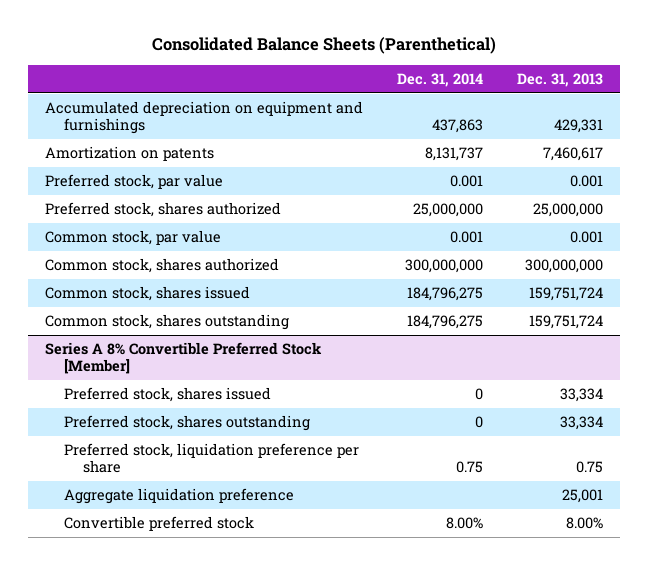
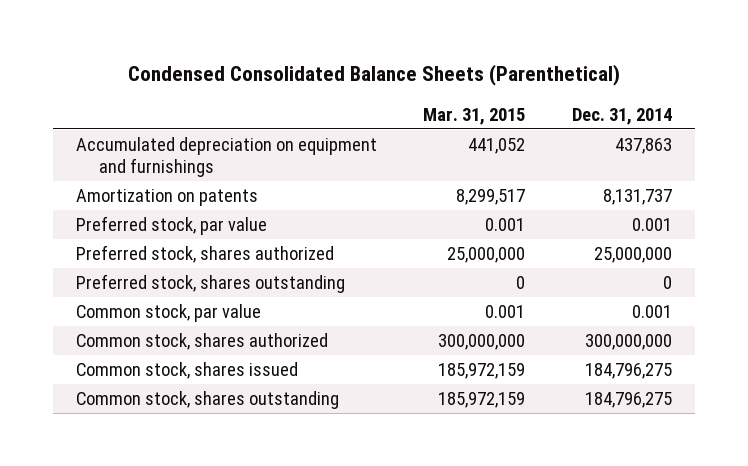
- Consolidated Balance Sheets (Parenthetical)
+ Condensed Consolidated Balance Sheets (Parenthetical)
- | Dec. 31, 2014 | Dec. 31, 2013
+ | Mar. 31, 2015 | Dec. 31, 2014
+ Preferred stock, shares outstanding | 0 | 0
- Series A 8% Convertible Preferred Stock [Member]
- Preferred stock, shares issued | 0 | 33,334
- Preferred stock, shares outstanding | 0 | 33,334
- Preferred stock, liquidation preference per share | 0.75 | 0.75
- Aggregate liquidation preference | | 25,001
- Convertible preferred stock | 8.00% | 8.00%

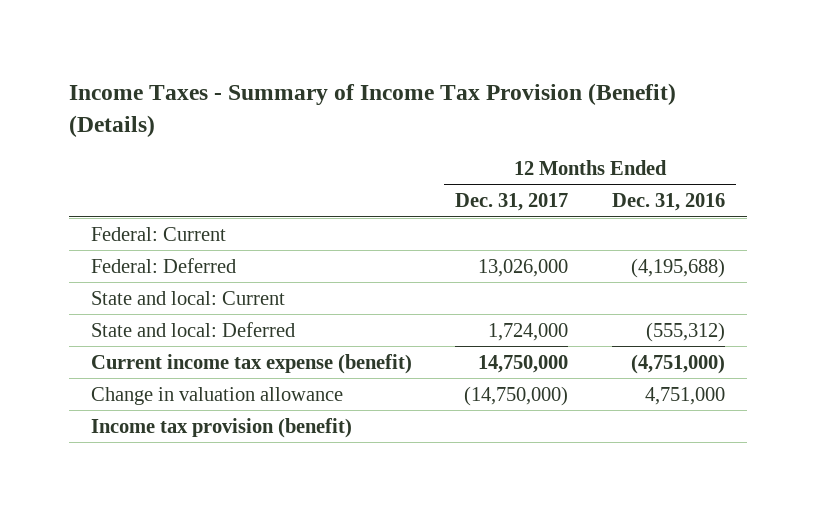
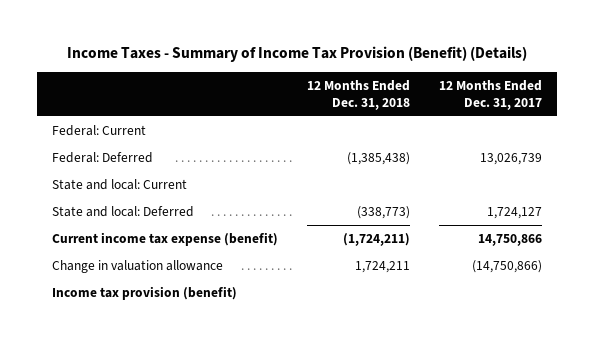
- | 12 Months Ended Dec. 31, 2017 | 12 Months Ended Dec. 31, 2016
+ | 12 Months Ended Dec. 31, 2018 | 12 Months Ended Dec. 31, 2017
- Federal: Deferred | 13,026,000 | (4,195,688)
+ Federal: Deferred | (1,385,438) | 13,026,739
- State and local: Deferred | 1,724,000 | (555,312)
- Current income tax expense (benefit) | 14,750,000 | (4,751,000)
- Change in valuation allowance | (14,750,000) | 4,751,000
+ State and local: Deferred | (338,773) | 1,724,127
+ Current income tax expense (benefit) | (1,724,211) | 14,750,866
+ Change in valuation allowance | 1,724,211 | (14,750,866)

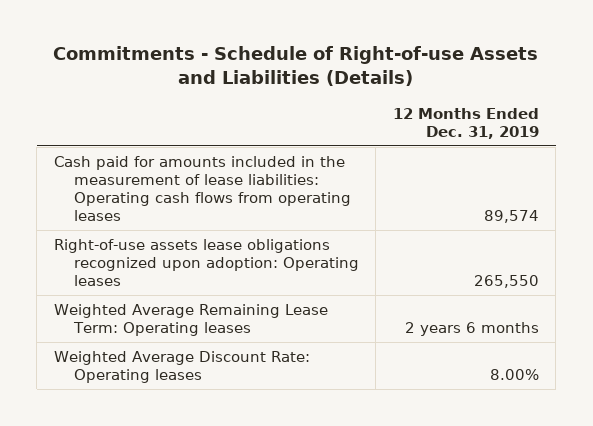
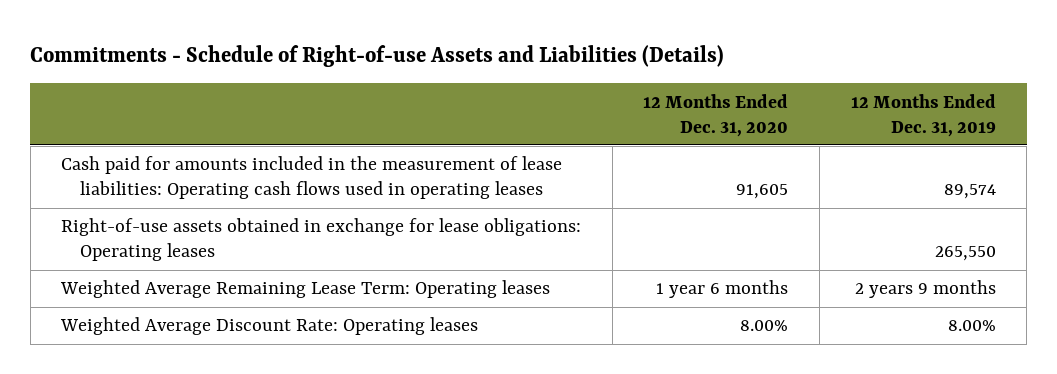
- | 12 Months Ended Dec. 31, 2019
+ | 12 Months Ended Dec. 31, 2020 | 12 Months Ended Dec. 31, 2019
- Cash paid for amounts included in the measurement of lease liabilities: Operating cash flows from operating leases | 89,574
- Right-of-use assets lease obligations recognized upon adoption: Operating leases | 265,550
- Weighted Average Remaining Lease Term: Operating leases | 2 years 6 months
+ Cash paid for amounts included in the measurement of lease liabilities: Operating cash flows used in operating leases | 91,605 | 89,574
+ Right-of-use assets obtained in exchange for lease obligations: Operating leases | | 265,550
+ Weighted Average Remaining Lease Term: Operating leases | 1 year 6 months | 2 years 9 months

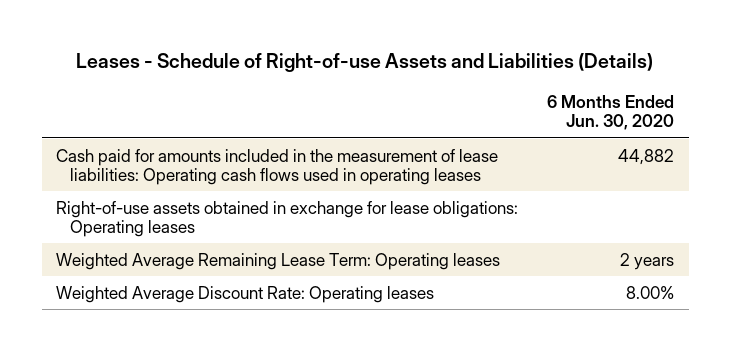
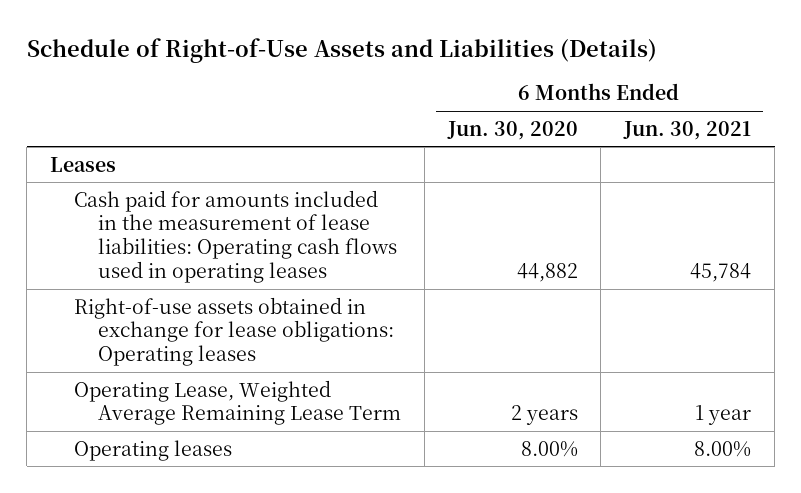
- Leases - Schedule of Right-of-use Assets and Liabilities (Details)
+ Schedule of Right-of-Use Assets and Liabilities (Details)
- | 6 Months Ended Jun. 30, 2020
+ | 6 Months Ended Jun. 30, 2020 | 6 Months Ended Jun. 30, 2021
+ Leases
- Weighted Average Remaining Lease Term: Operating leases | 2 years
- Weighted Average Discount Rate: Operating leases | 8.00%
+ Operating Lease, Weighted Average Remaining Lease Term | 2 years | 1 year
+ Operating leases | 8.00% | 8.00%

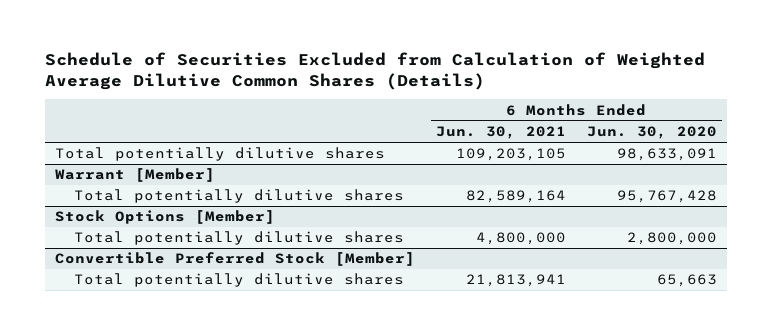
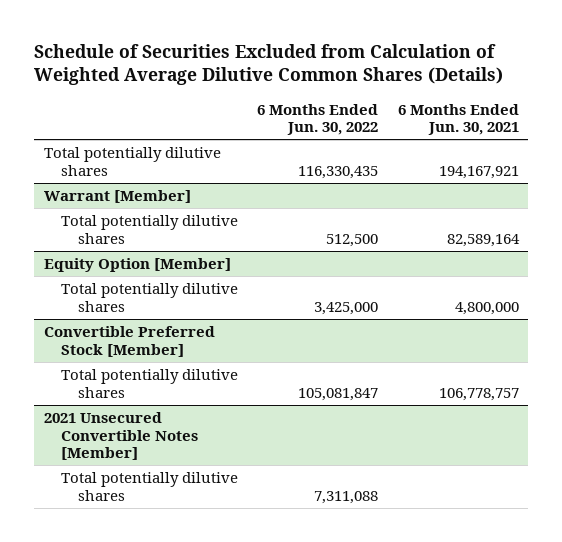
- | 6 Months Ended Jun. 30, 2021 | 6 Months Ended Jun. 30, 2020
+ | 6 Months Ended Jun. 30, 2022 | 6 Months Ended Jun. 30, 2021
- Total potentially dilutive shares | 109,203,105 | 98,633,091
+ Total potentially dilutive shares | 116,330,435 | 194,167,921
- Stock Options [Member]
+ Equity Option [Member]
@ Convertible Preferred Stock [Member]
- Total potentially dilutive shares | 21,813,941 | 65,663
+ Total potentially dilutive shares | 105,081,847 | 106,778,757
+ 2021 Unsecured Convertible Notes [Member]
+ Total potentially dilutive shares | 7,311,088 |

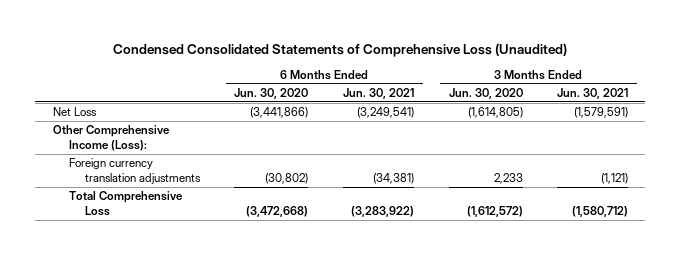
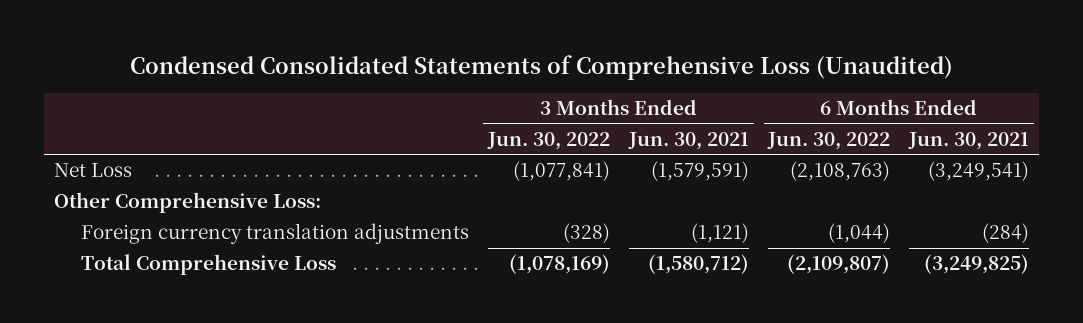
- | 6 Months Ended Jun. 30, 2020 | 6 Months Ended Jun. 30, 2021 | 3 Months Ended Jun. 30, 2020 | 3 Months Ended Jun. 30, 2021
+ | 3 Months Ended Jun. 30, 2022 | 3 Months Ended Jun. 30, 2021 | 6 Months Ended Jun. 30, 2022 | 6 Months Ended Jun. 30, 2021
- Other Comprehensive Income (Loss):
- Foreign currency translation adjustments | (30,802) | (34,381) | 2,233 | (1,121)
- Total Comprehensive Loss | (3,472,668) | (3,283,922) | (1,612,572) | (1,580,712)
+ Other Comprehensive Loss:
+ Foreign currency translation adjustments | (328) | (1,121) | (1,044) | (284)
+ Total Comprehensive Loss | (1,078,169) | (1,580,712) | (2,109,807) | (3,249,825)

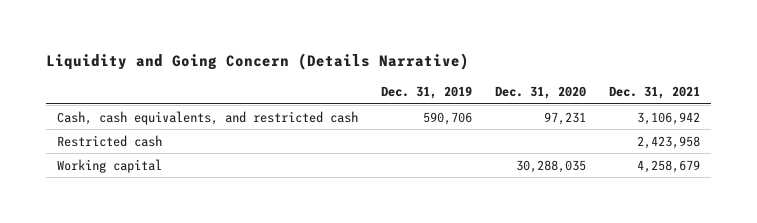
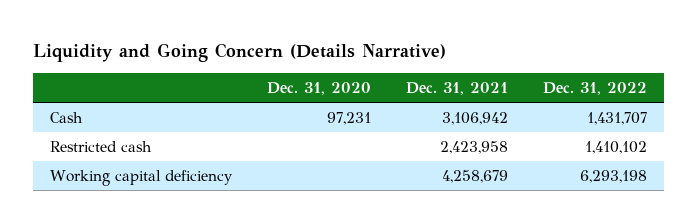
- | Dec. 31, 2019 | Dec. 31, 2020 | Dec. 31, 2021
+ | Dec. 31, 2020 | Dec. 31, 2021 | Dec. 31, 2022
- Cash, cash equivalents, and restricted cash | 590,706 | 97,231 | 3,106,942
+ Cash | 97,231 | 3,106,942 | 1,431,707
- Working capital | | 30,288,035 | 4,258,679
+ Working capital deficiency | | 4,258,679 | 6,293,198

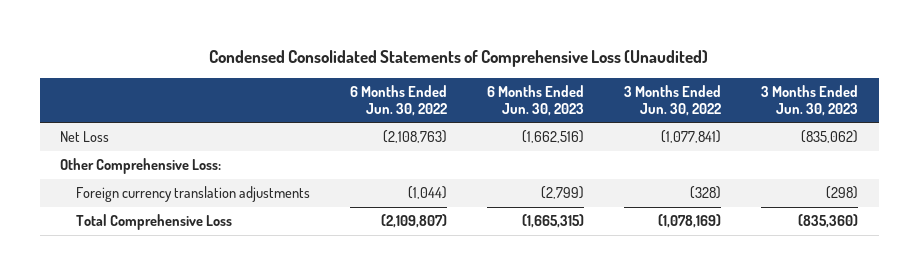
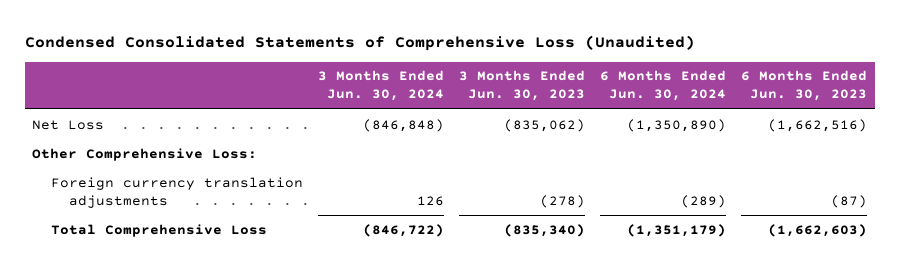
- | 6 Months Ended Jun. 30, 2022 | 6 Months Ended Jun. 30, 2023 | 3 Months Ended Jun. 30, 2022 | 3 Months Ended Jun. 30, 2023
+ | 3 Months Ended Jun. 30, 2024 | 3 Months Ended Jun. 30, 2023 | 6 Months Ended Jun. 30, 2024 | 6 Months Ended Jun. 30, 2023
- Foreign currency translation adjustments | (1,044) | (2,799) | (328) | (298)
- Total Comprehensive Loss | (2,109,807) | (1,665,315) | (1,078,169) | (835,360)
+ Foreign currency translation adjustments | 126 | (278) | (289) | (87)
+ Total Comprehensive Loss | (846,722) | (835,340) | (1,351,179) | (1,662,603)

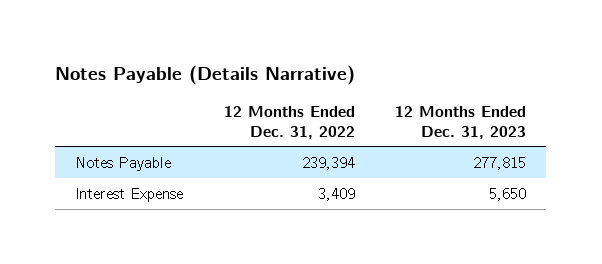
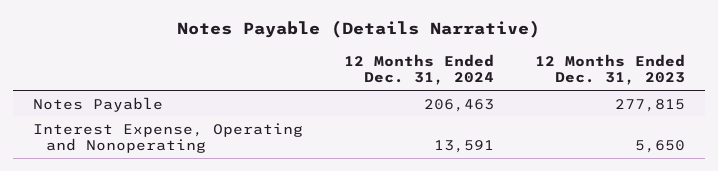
- | 12 Months Ended Dec. 31, 2022 | 12 Months Ended Dec. 31, 2023
+ | 12 Months Ended Dec. 31, 2024 | 12 Months Ended Dec. 31, 2023
- Interest Expense | 3,409 | 5,650
+ Interest Expense, Operating and Nonoperating | 13,591 | 5,650

